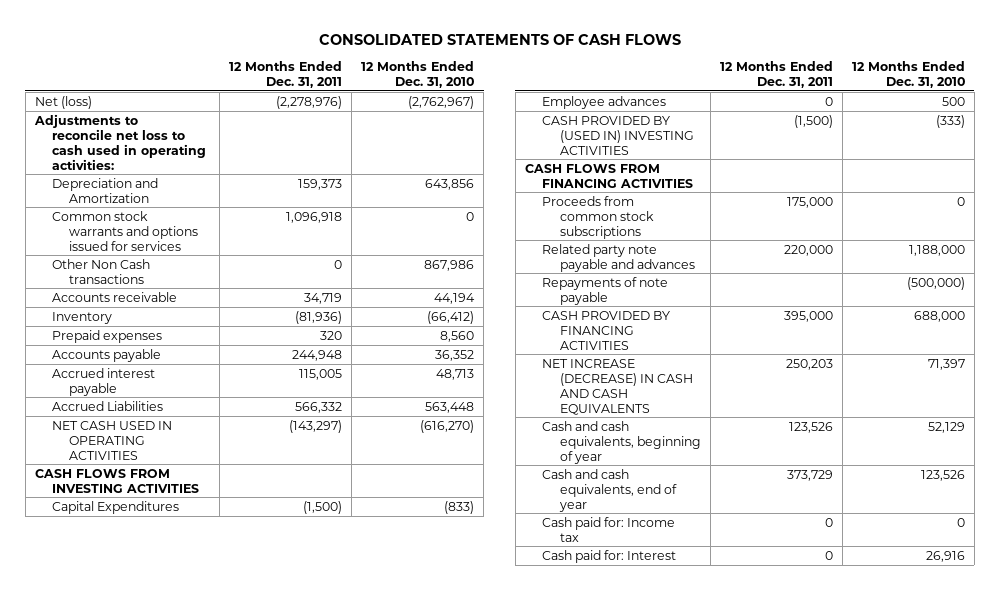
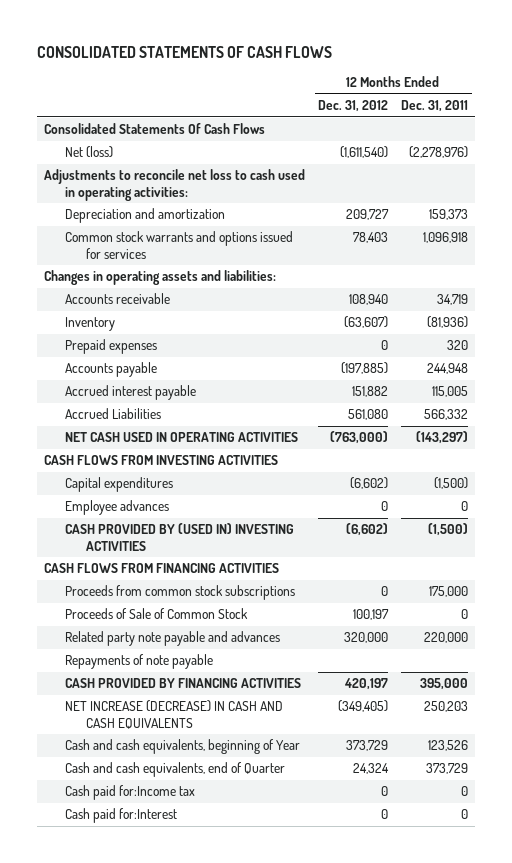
- | 12 Months Ended Dec. 31, 2011 | 12 Months Ended Dec. 31, 2010
+ | 12 Months Ended Dec. 31, 2012 | 12 Months Ended Dec. 31, 2011
+ Consolidated Statements Of Cash Flows
- Depreciation and Amortization | 159,373 | 643,856
+ Depreciation and amortization | 209,727 | 159,373
- Other Non Cash transactions | 0 | 867,986
+ Changes in operating assets and liabilities:
- Capital Expenditures | (1,500) | (833)
+ Capital expenditures | (6,602) | (1,500)
+ Proceeds of Sale of Common Stock | 100,197 | 0
- Cash and cash equivalents, beginning of year | 123,526 | 52,129
- Cash and cash equivalents, end of year | 373,729 | 123,526
- Cash paid for: Income tax | 0 | 0
- Cash paid for: Interest | 0 | 26,916
+ Cash and cash equivalents, beginning of Year | 373,729 | 123,526
+ Cash and cash equivalents, end of Quarter | 24,324 | 373,729
+ Cash paid for:Income tax | 0 | 0
+ Cash paid for:Interest | 0 | 0

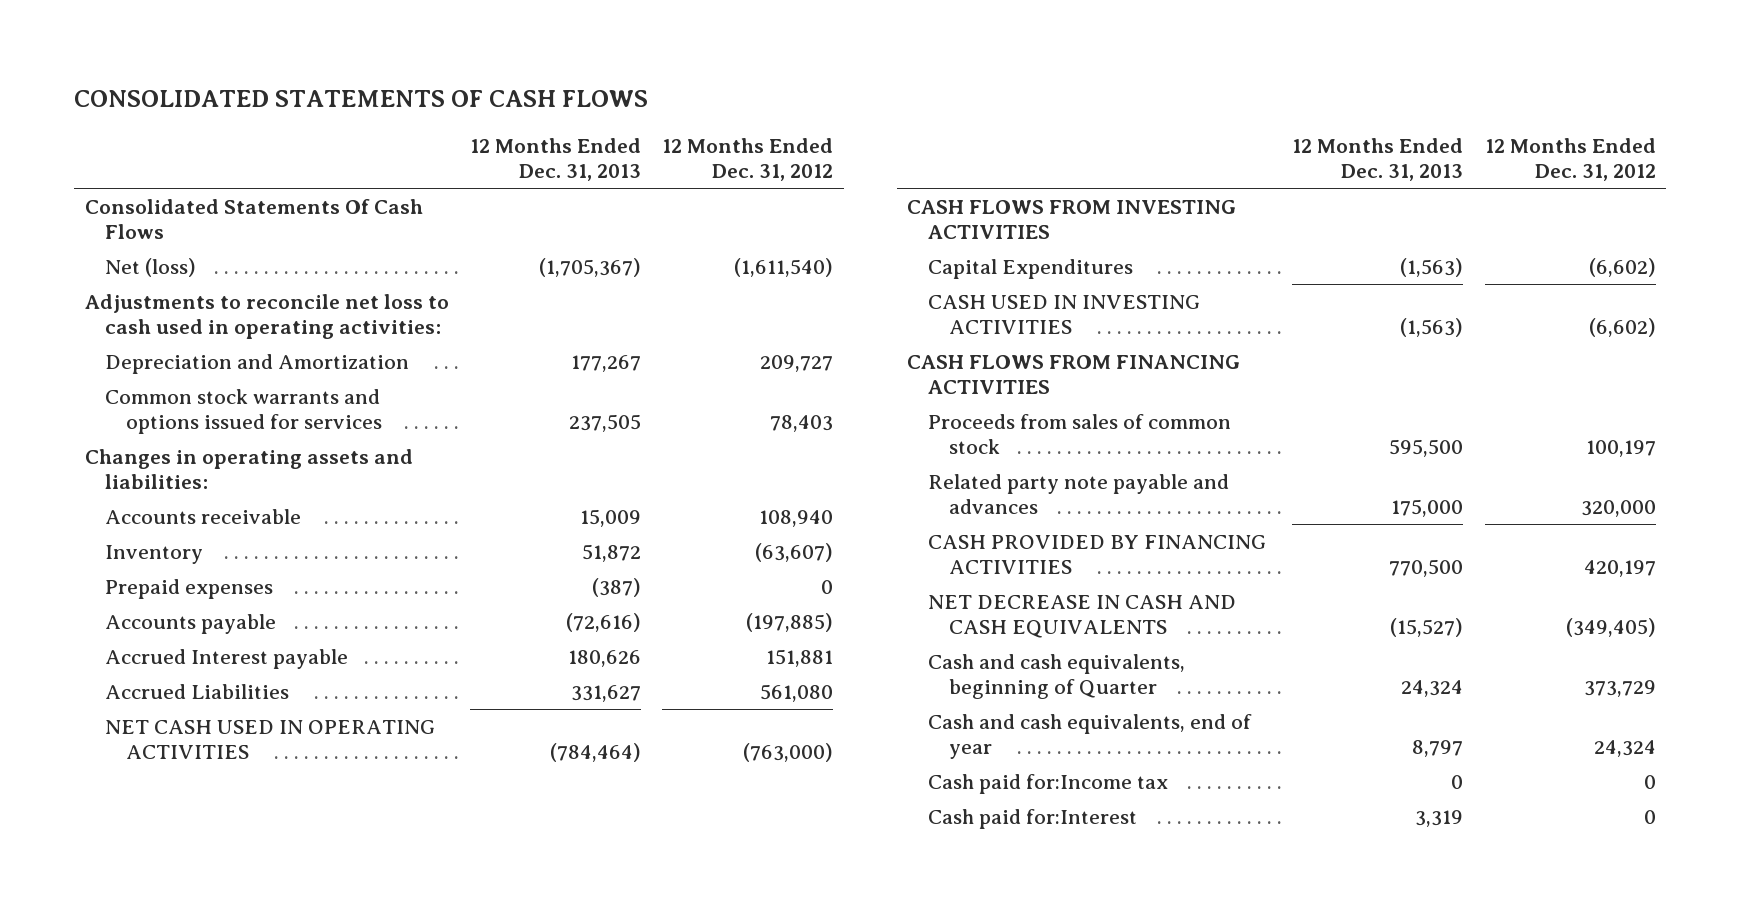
- | 12 Months Ended Dec. 31, 2012 | 12 Months Ended Dec. 31, 2011
+ | 12 Months Ended Dec. 31, 2013 | 12 Months Ended Dec. 31, 2012
- Depreciation and amortization | 209,727 | 159,373
+ Depreciation and Amortization | 177,267 | 209,727
- Accrued interest payable | 151,882 | 115,005
+ Accrued Interest payable | 180,626 | 151,881
- Capital expenditures | (6,602) | (1,500)
- Employee advances | 0 | 0
- CASH PROVIDED BY (USED IN) INVESTING ACTIVITIES | (6,602) | (1,500)
+ Capital Expenditures | (1,563) | (6,602)
+ CASH USED IN INVESTING ACTIVITIES | (1,563) | (6,602)
- Proceeds from common stock subscriptions | 0 | 175,000
- Proceeds of Sale of Common Stock | 100,197 | 0
+ Proceeds from sales of common stock | 595,500 | 100,197
- Repayments of note payable
- NET INCREASE (DECREASE) IN CASH AND CASH EQUIVALENTS | (349,405) | 250,203
- Cash and cash equivalents, beginning of Year | 373,729 | 123,526
- Cash and cash equivalents, end of Quarter | 24,324 | 373,729
+ NET DECREASE IN CASH AND CASH EQUIVALENTS | (15,527) | (349,405)
+ Cash and cash equivalents, beginning of Quarter | 24,324 | 373,729
+ Cash and cash equivalents, end of year | 8,797 | 24,324

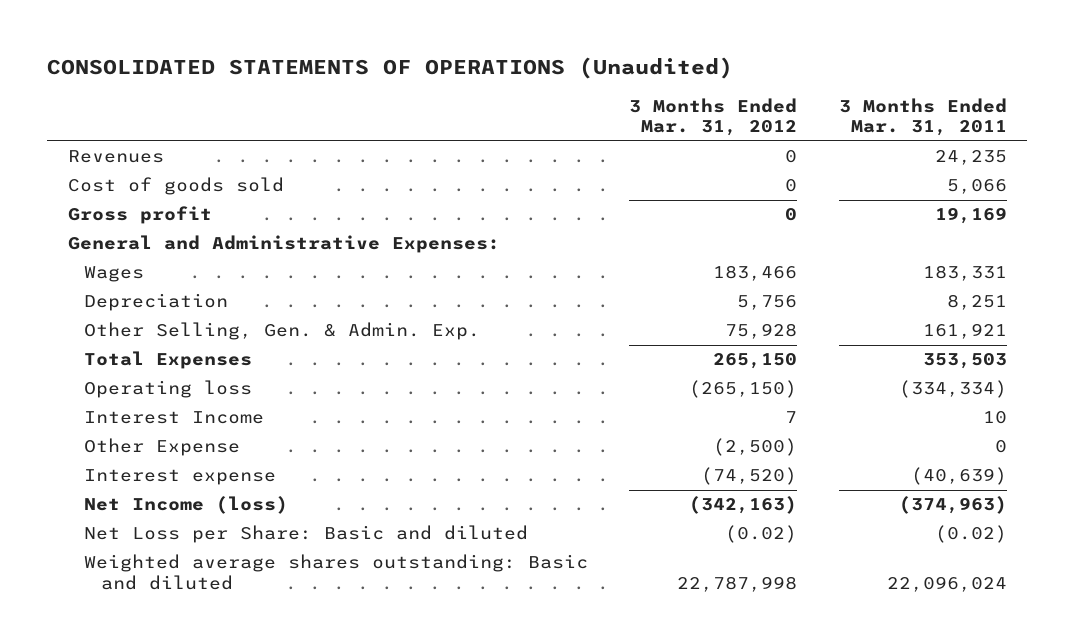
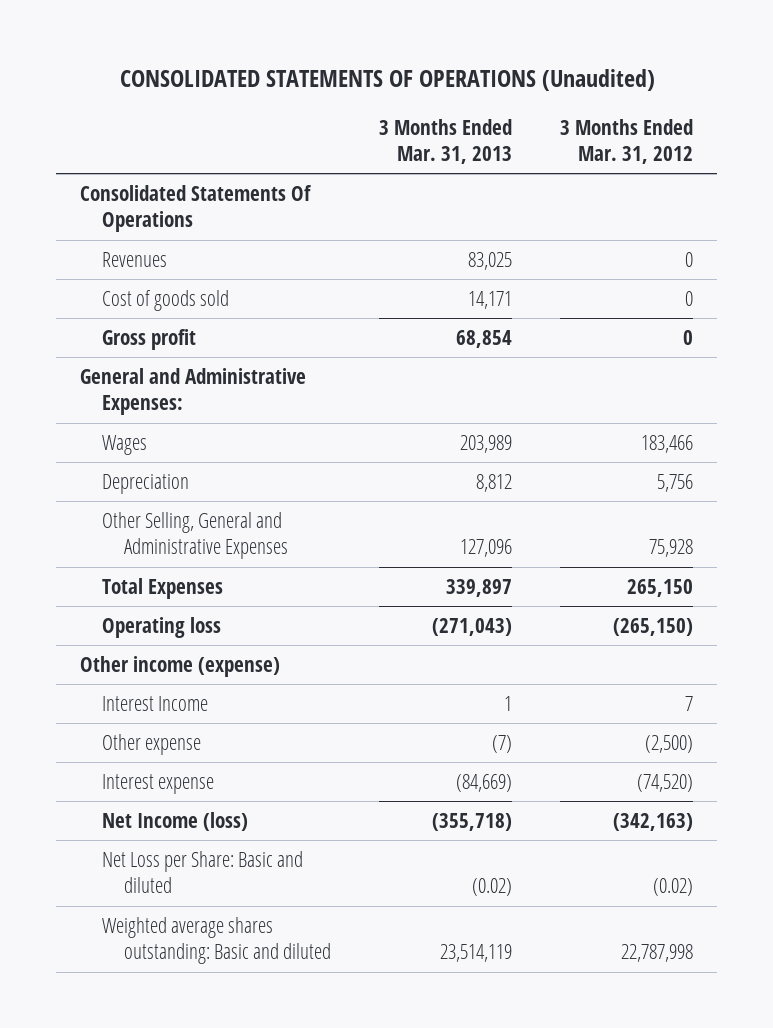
- | 3 Months Ended Mar. 31, 2012 | 3 Months Ended Mar. 31, 2011
+ | 3 Months Ended Mar. 31, 2013 | 3 Months Ended Mar. 31, 2012
+ Consolidated Statements Of Operations
- Other Selling, Gen. & Admin. Exp. | 75,928 | 161,921
+ Other Selling, General and Administrative Expenses | 127,096 | 75,928
+ Other income (expense)
- Other Expense | (2,500) | 0
+ Other expense | (7) | (2,500)

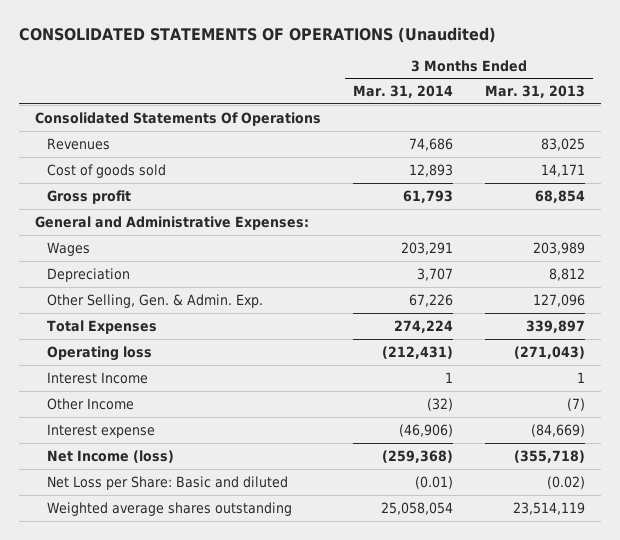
- | 3 Months Ended Mar. 31, 2013 | 3 Months Ended Mar. 31, 2012
+ | 3 Months Ended Mar. 31, 2014 | 3 Months Ended Mar. 31, 2013
- Other Selling, General and Administrative Expenses | 127,096 | 75,928
+ Other Selling, Gen. & Admin. Exp. | 67,226 | 127,096
- Other income (expense)
- Other expense | (7) | (2,500)
+ Other Income | (32) | (7)
- Weighted average shares outstanding: Basic and diluted | 23,514,119 | 22,787,998
+ Weighted average shares outstanding | 25,058,054 | 23,514,119

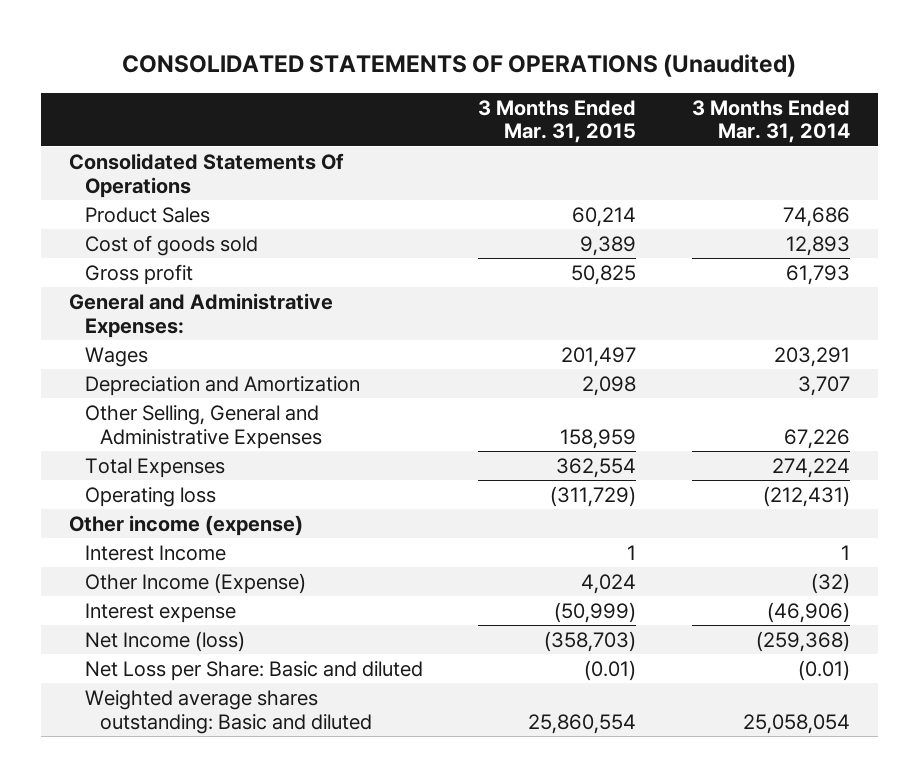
- | 3 Months Ended Mar. 31, 2014 | 3 Months Ended Mar. 31, 2013
+ | 3 Months Ended Mar. 31, 2015 | 3 Months Ended Mar. 31, 2014
- Revenues | 74,686 | 83,025
+ Product Sales | 60,214 | 74,686
- Depreciation | 3,707 | 8,812
- Other Selling, Gen. & Admin. Exp. | 67,226 | 127,096
+ Depreciation and Amortization | 2,098 | 3,707
+ Other Selling, General and Administrative Expenses | 158,959 | 67,226
+ Other income (expense)
- Other Income | (32) | (7)
+ Other Income (Expense) | 4,024 | (32)
- Weighted average shares outstanding | 25,058,054 | 23,514,119
+ Weighted average shares outstanding: Basic and diluted | 25,860,554 | 25,058,054

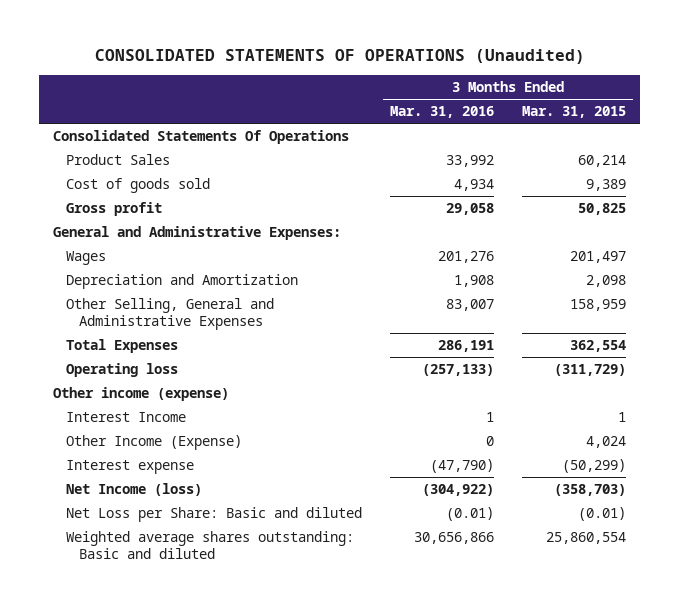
- | 3 Months Ended Mar. 31, 2015 | 3 Months Ended Mar. 31, 2014
+ | 3 Months Ended Mar. 31, 2016 | 3 Months Ended Mar. 31, 2015
- Interest expense | (50,999) | (46,906)
+ Interest expense | (47,790) | (50,299)

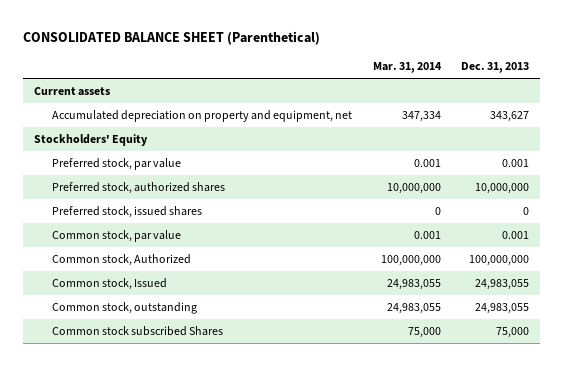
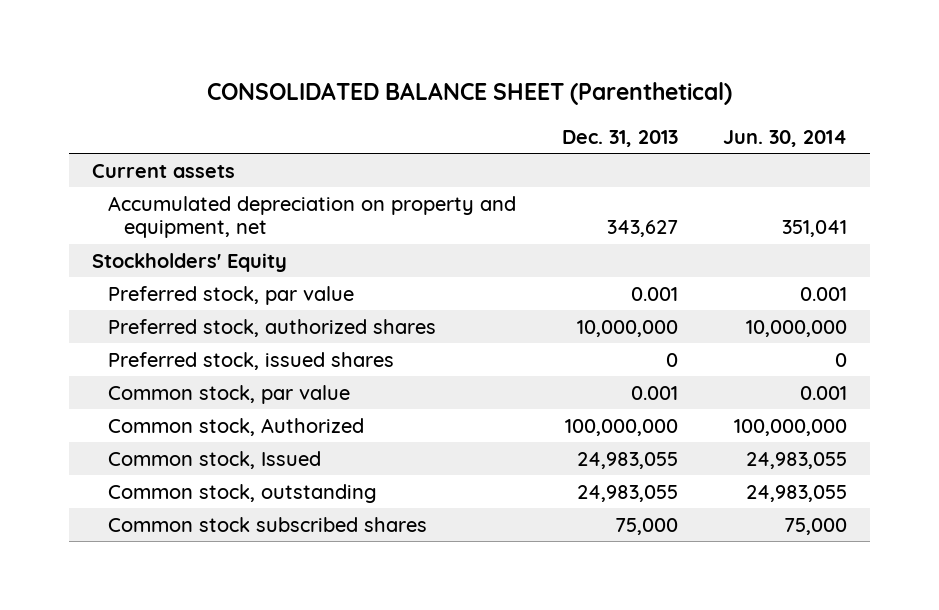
- | Mar. 31, 2014 | Dec. 31, 2013
+ | Dec. 31, 2013 | Jun. 30, 2014
- Common stock subscribed Shares | 75,000 | 75,000
+ Common stock subscribed shares | 75,000 | 75,000

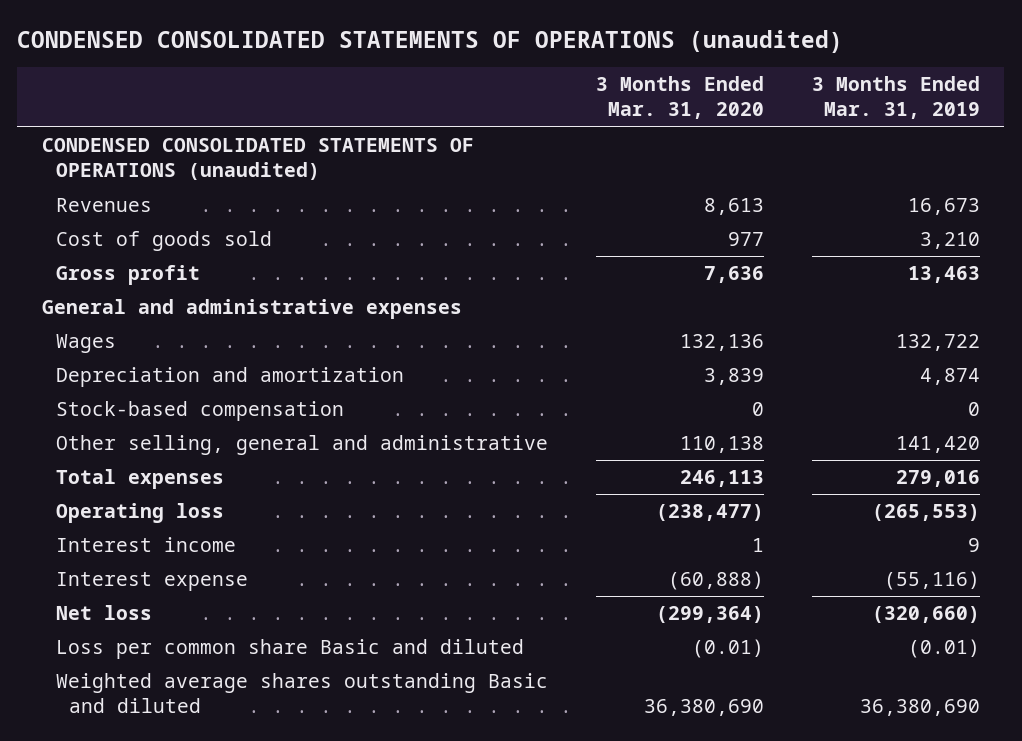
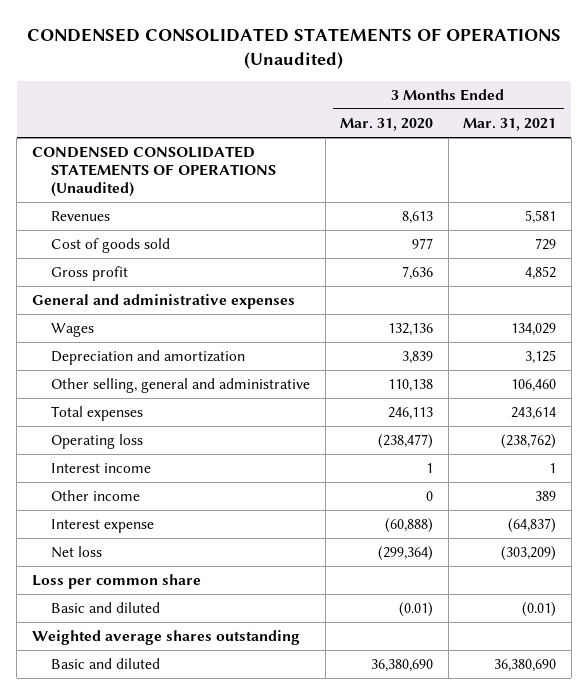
- CONDENSED CONSOLIDATED STATEMENTS OF OPERATIONS (unaudited)
+ CONDENSED CONSOLIDATED STATEMENTS OF OPERATIONS (Unaudited)
- | 3 Months Ended Mar. 31, 2020 | 3 Months Ended Mar. 31, 2019
+ | 3 Months Ended Mar. 31, 2020 | 3 Months Ended Mar. 31, 2021
- CONDENSED CONSOLIDATED STATEMENTS OF OPERATIONS (unaudited)
+ CONDENSED CONSOLIDATED STATEMENTS OF OPERATIONS (Unaudited)
- Stock-based compensation | 0 | 0
+ Other income | 0 | 389
- Loss per common share Basic and diluted | (0.01) | (0.01)
- Weighted average shares outstanding Basic and diluted | 36,380,690 | 36,380,690
+ Loss per common share
+ Basic and diluted | (0.01) | (0.01)
+ Weighted average shares outstanding
+ Basic and diluted | 36,380,690 | 36,380,690

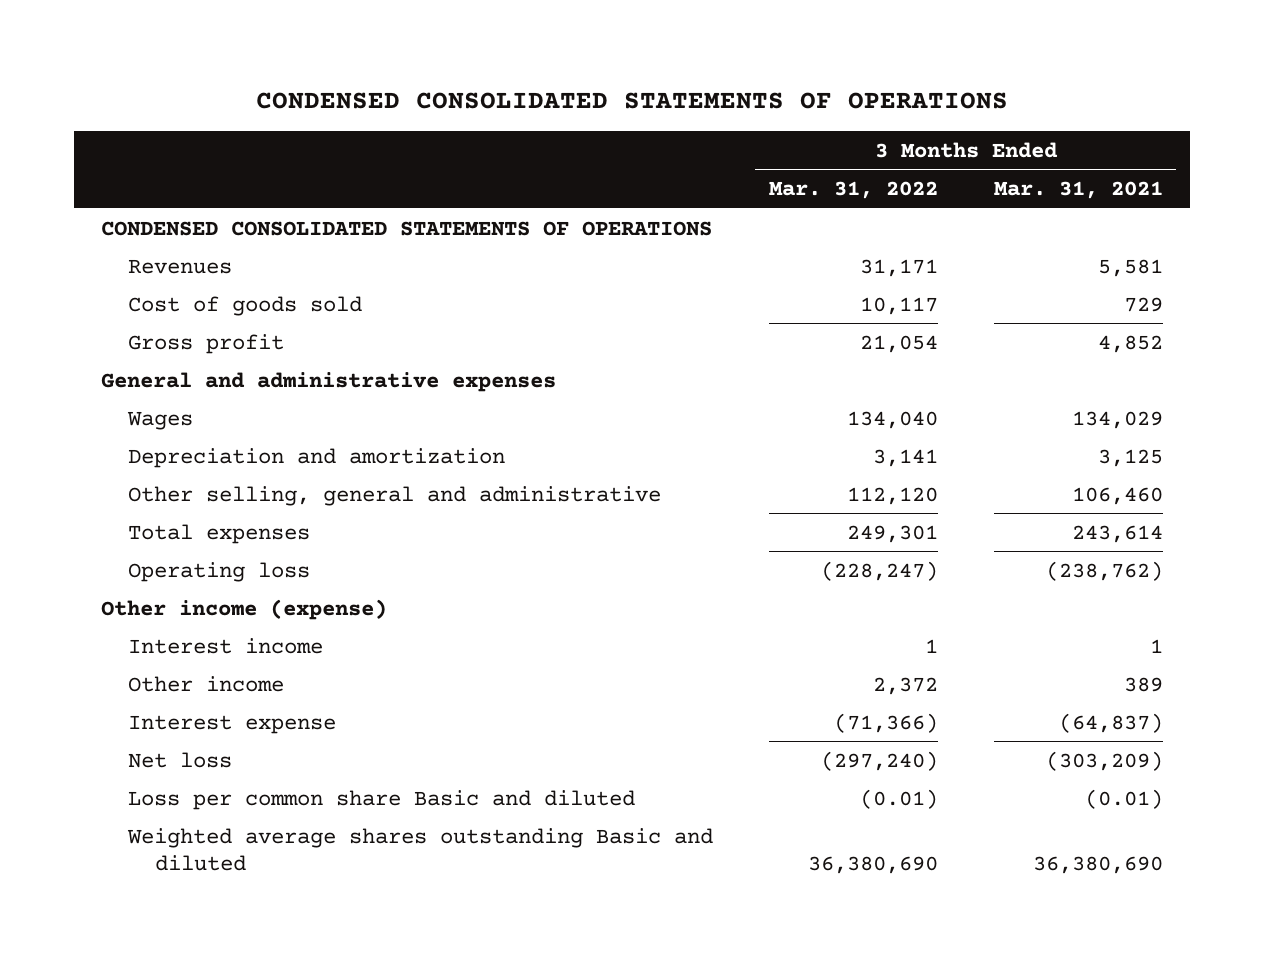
- CONDENSED CONSOLIDATED STATEMENTS OF OPERATIONS (Unaudited)
+ CONDENSED CONSOLIDATED STATEMENTS OF OPERATIONS
- | 3 Months Ended Mar. 31, 2020 | 3 Months Ended Mar. 31, 2021
+ | 3 Months Ended Mar. 31, 2022 | 3 Months Ended Mar. 31, 2021
- CONDENSED CONSOLIDATED STATEMENTS OF OPERATIONS (Unaudited)
+ CONDENSED CONSOLIDATED STATEMENTS OF OPERATIONS
+ Other income (expense)
- Loss per common share
- Basic and diluted | (0.01) | (0.01)
- Weighted average shares outstanding
- Basic and diluted | 36,380,690 | 36,380,690
+ Loss per common share Basic and diluted | (0.01) | (0.01)
+ Weighted average shares outstanding Basic and diluted | 36,380,690 | 36,380,690

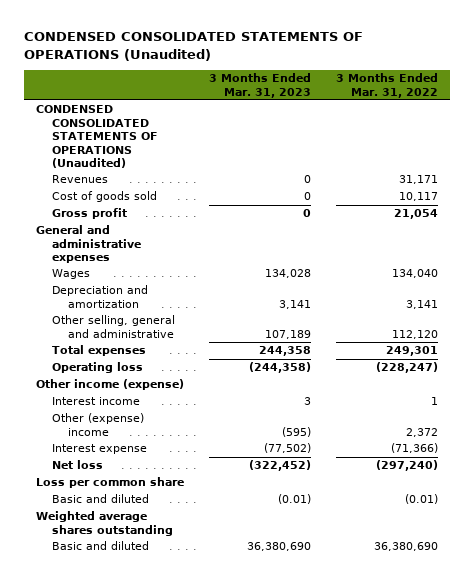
- CONDENSED CONSOLIDATED STATEMENTS OF OPERATIONS
+ CONDENSED CONSOLIDATED STATEMENTS OF OPERATIONS (Unaudited)
- | 3 Months Ended Mar. 31, 2022 | 3 Months Ended Mar. 31, 2021
+ | 3 Months Ended Mar. 31, 2023 | 3 Months Ended Mar. 31, 2022
- CONDENSED CONSOLIDATED STATEMENTS OF OPERATIONS
+ CONDENSED CONSOLIDATED STATEMENTS OF OPERATIONS (Unaudited)
- Other income | 2,372 | 389
+ Other (expense) income | (595) | 2,372
- Loss per common share Basic and diluted | (0.01) | (0.01)
- Weighted average shares outstanding Basic and diluted | 36,380,690 | 36,380,690
+ Loss per common share
+ Basic and diluted | (0.01) | (0.01)
+ Weighted average shares outstanding
+ Basic and diluted | 36,380,690 | 36,380,690

